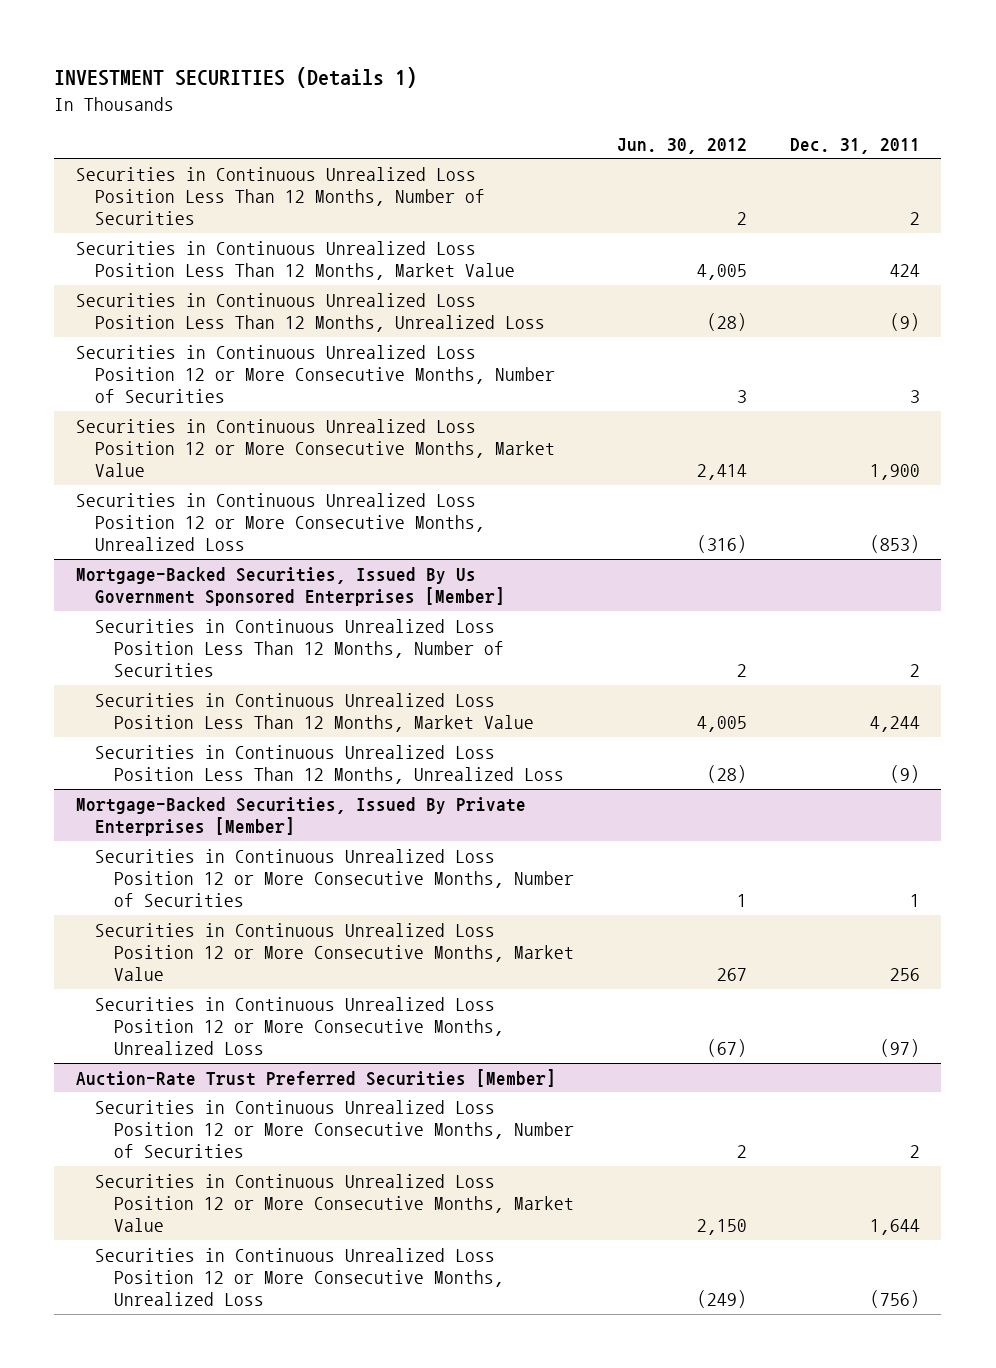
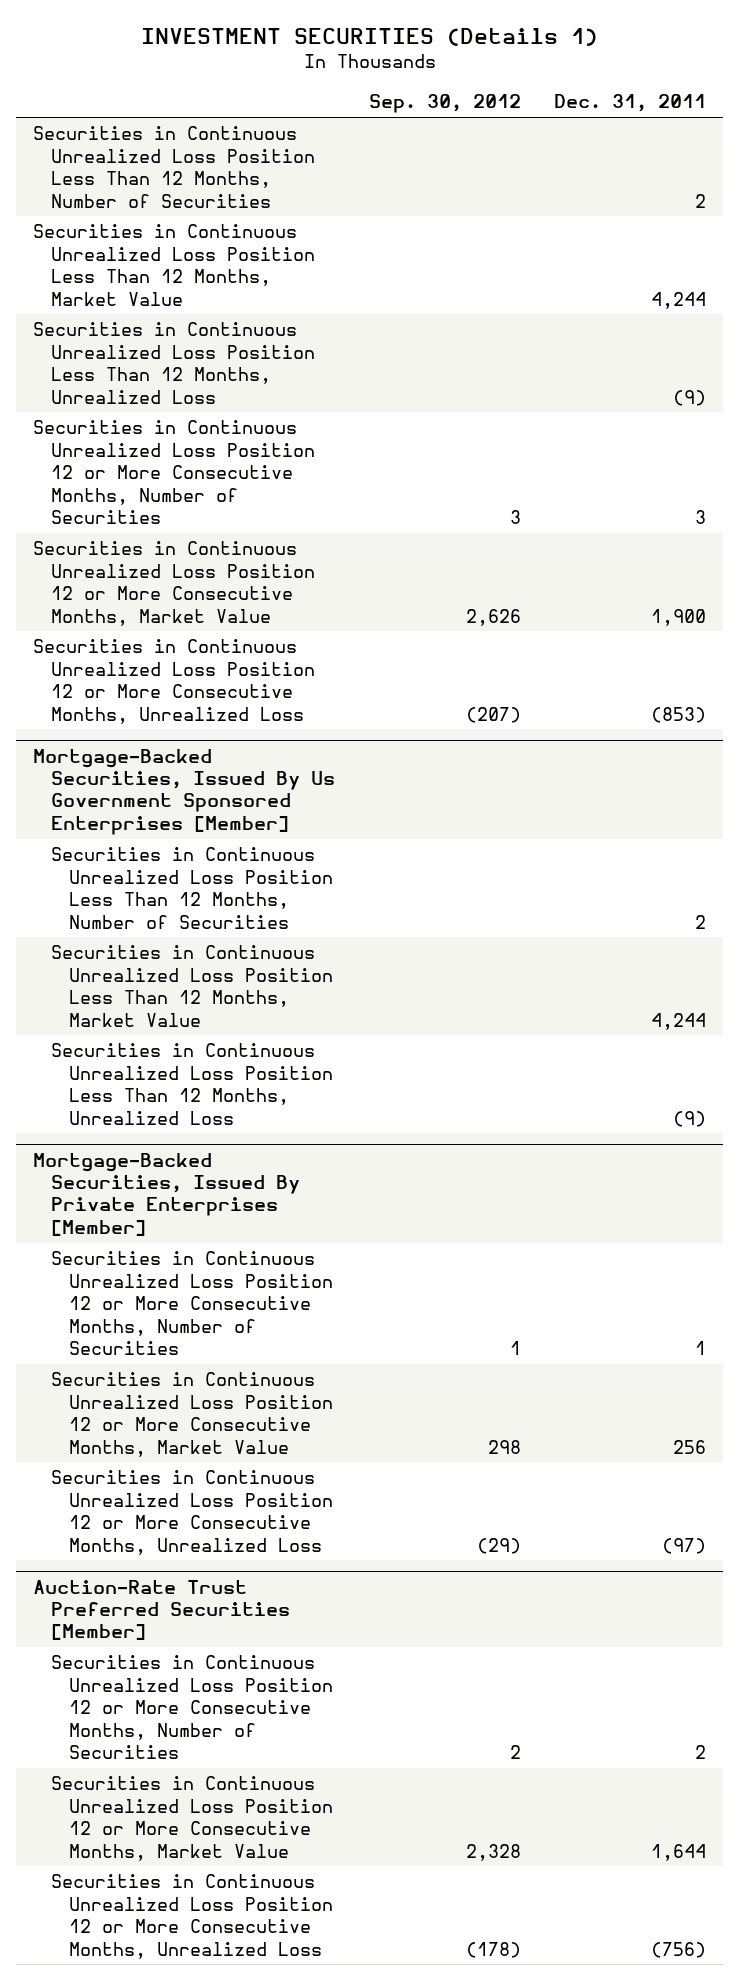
- | Jun. 30, 2012 | Dec. 31, 2011
+ | Sep. 30, 2012 | Dec. 31, 2011
- Securities in Continuous Unrealized Loss Position Less Than 12 Months, Market Value | 4,005 | 424
+ Securities in Continuous Unrealized Loss Position Less Than 12 Months, Market Value | | 4,244

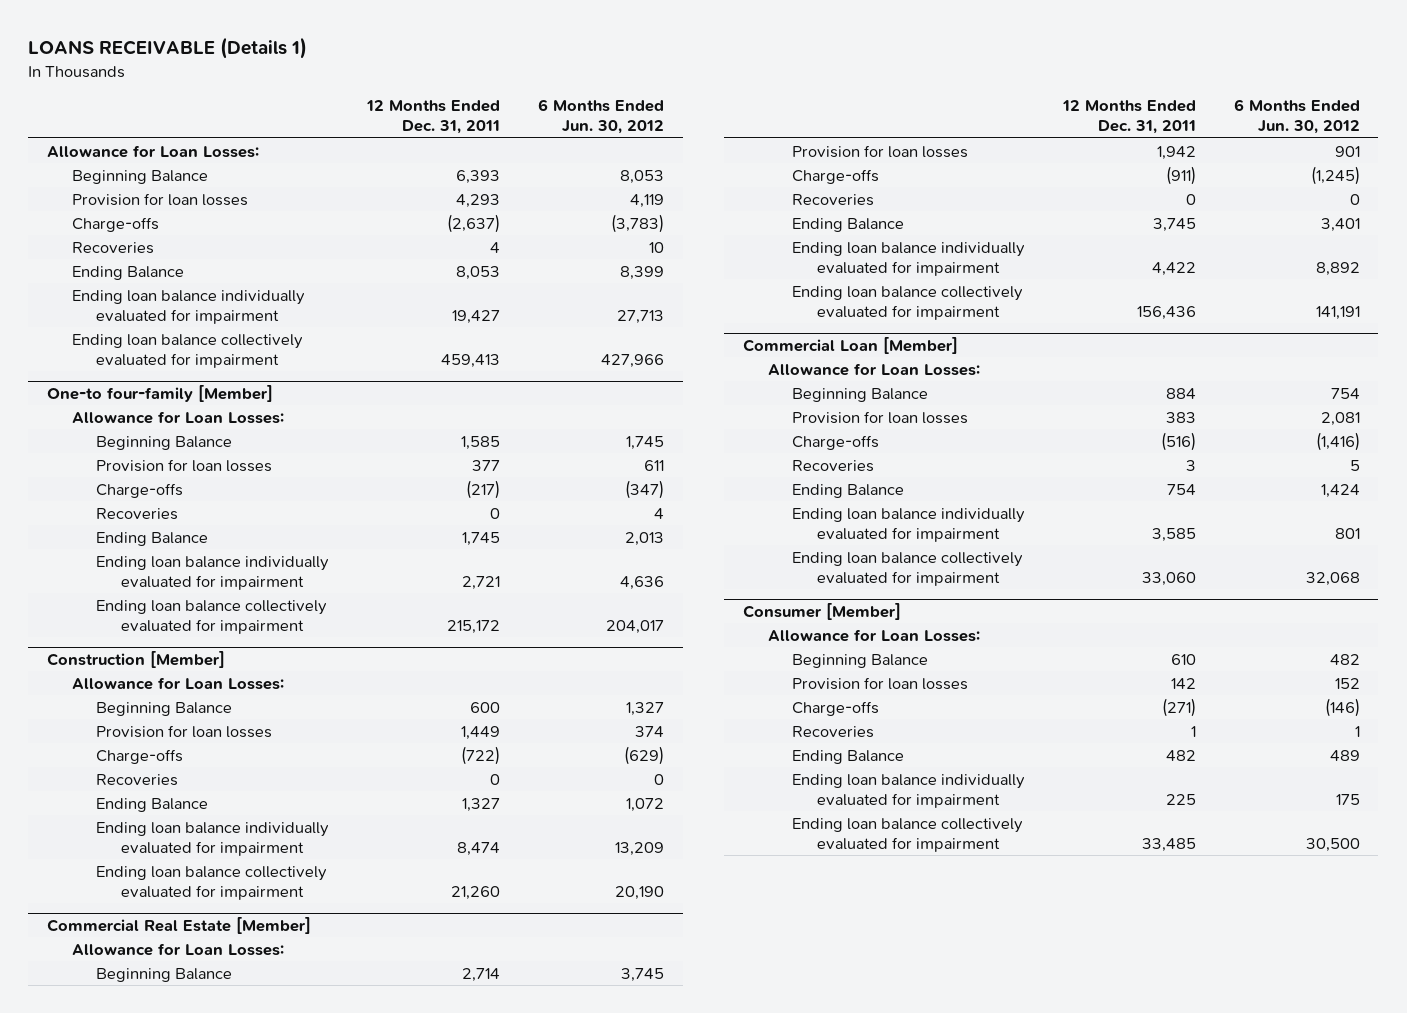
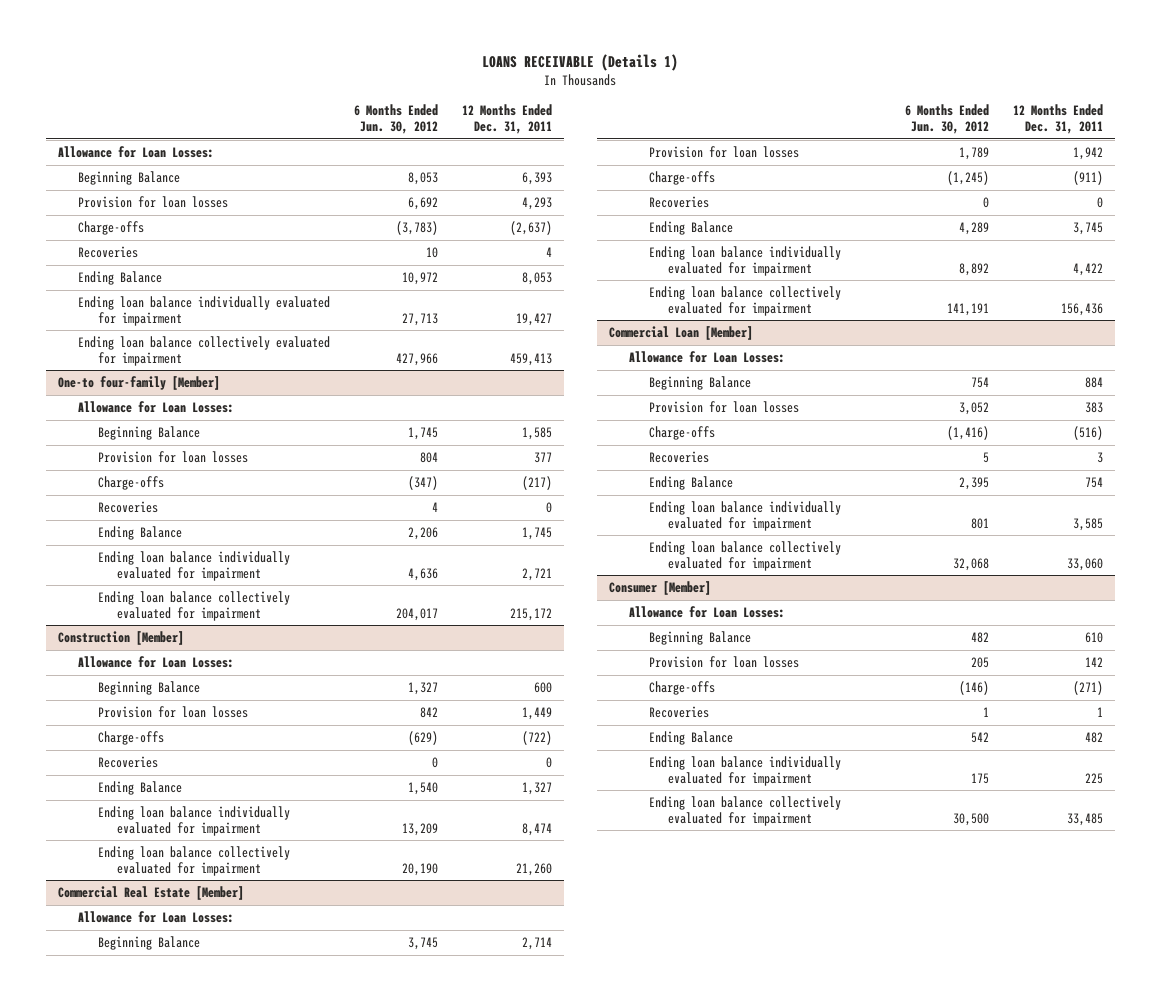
- | 12 Months Ended Dec. 31, 2011 | 6 Months Ended Jun. 30, 2012
+ | 6 Months Ended Jun. 30, 2012 | 12 Months Ended Dec. 31, 2011
- Provision for loan losses | 4,293 | 4,119
+ Provision for loan losses | 6,692 | 4,293
- Ending Balance | 8,053 | 8,399
+ Ending Balance | 10,972 | 8,053
@ One-to four-family [Member]
- Provision for loan losses | 377 | 611
+ Provision for loan losses | 804 | 377
- Ending Balance | 1,745 | 2,013
+ Ending Balance | 2,206 | 1,745
@ Construction [Member]
- Provision for loan losses | 1,449 | 374
+ Provision for loan losses | 842 | 1,449
- Ending Balance | 1,327 | 1,072
+ Ending Balance | 1,540 | 1,327
@ Commercial Real Estate [Member]
- Provision for loan losses | 1,942 | 901
+ Provision for loan losses | 1,789 | 1,942
- Ending Balance | 3,745 | 3,401
+ Ending Balance | 4,289 | 3,745
@ Commercial Loan [Member]
- Provision for loan losses | 383 | 2,081
+ Provision for loan losses | 3,052 | 383
- Ending Balance | 754 | 1,424
+ Ending Balance | 2,395 | 754
@ Consumer [Member]
- Provision for loan losses | 142 | 152
+ Provision for loan losses | 205 | 142
- Ending Balance | 482 | 489
+ Ending Balance | 542 | 482

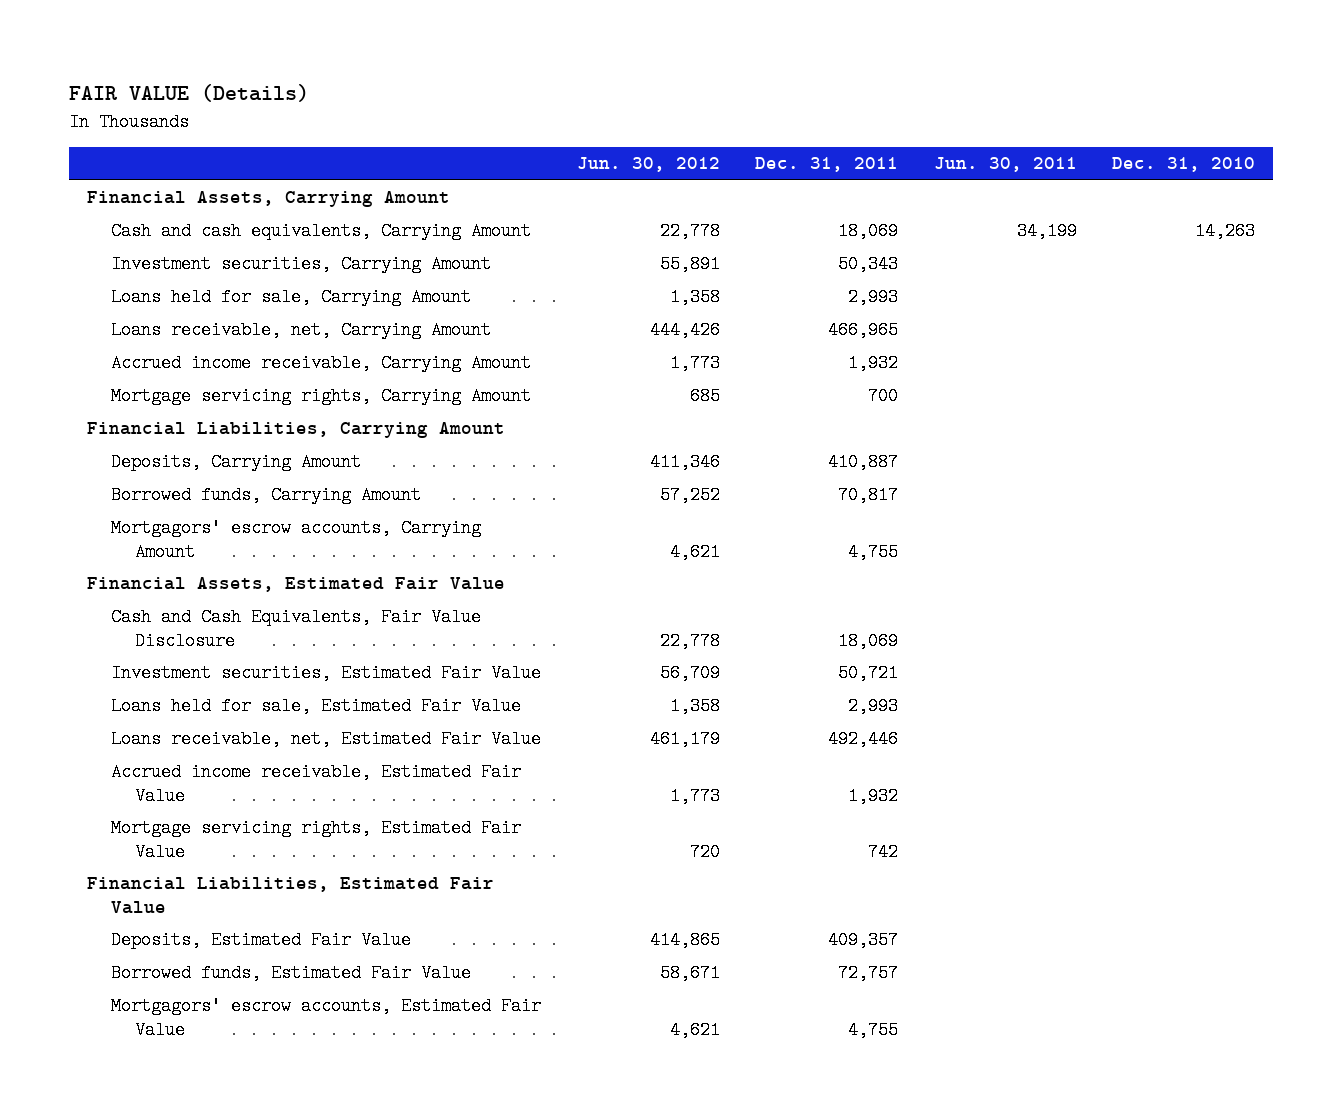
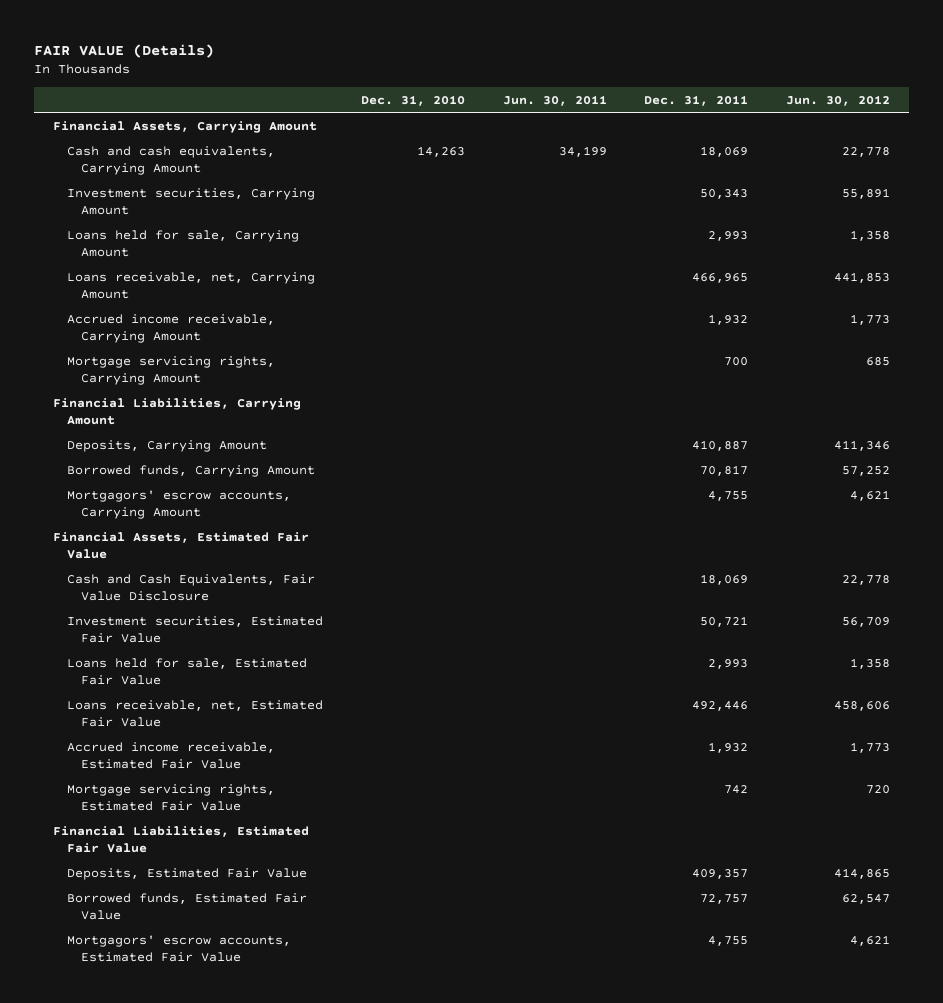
- | Jun. 30, 2012 | Dec. 31, 2011 | Jun. 30, 2011 | Dec. 31, 2010
+ | Dec. 31, 2010 | Jun. 30, 2011 | Dec. 31, 2011 | Jun. 30, 2012
- Loans receivable, net, Carrying Amount | 444,426 | 466,965 | |
+ Loans receivable, net, Carrying Amount | | | 466,965 | 441,853
- Loans receivable, net, Estimated Fair Value | 461,179 | 492,446 | |
+ Loans receivable, net, Estimated Fair Value | | | 492,446 | 458,606
- Borrowed funds, Estimated Fair Value | 58,671 | 72,757 | |
+ Borrowed funds, Estimated Fair Value | | | 72,757 | 62,547

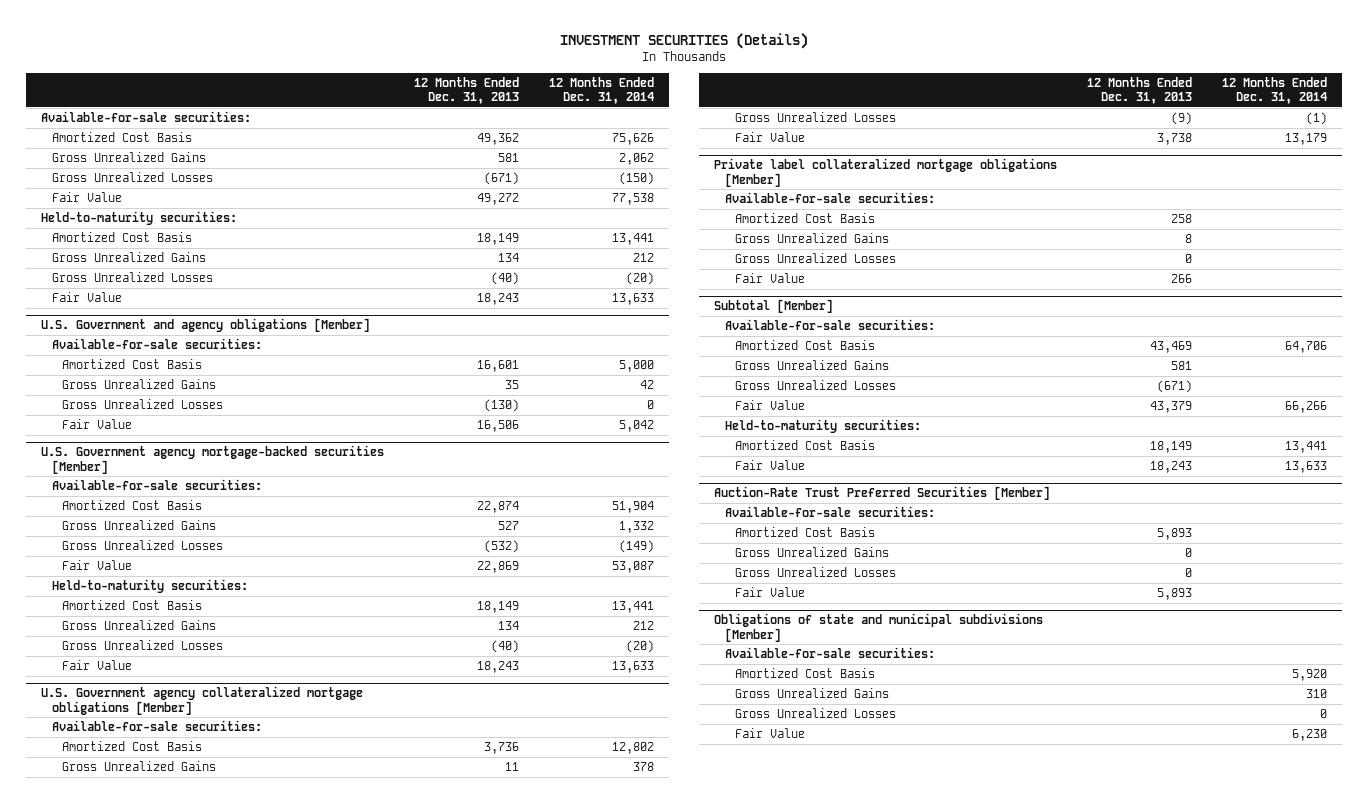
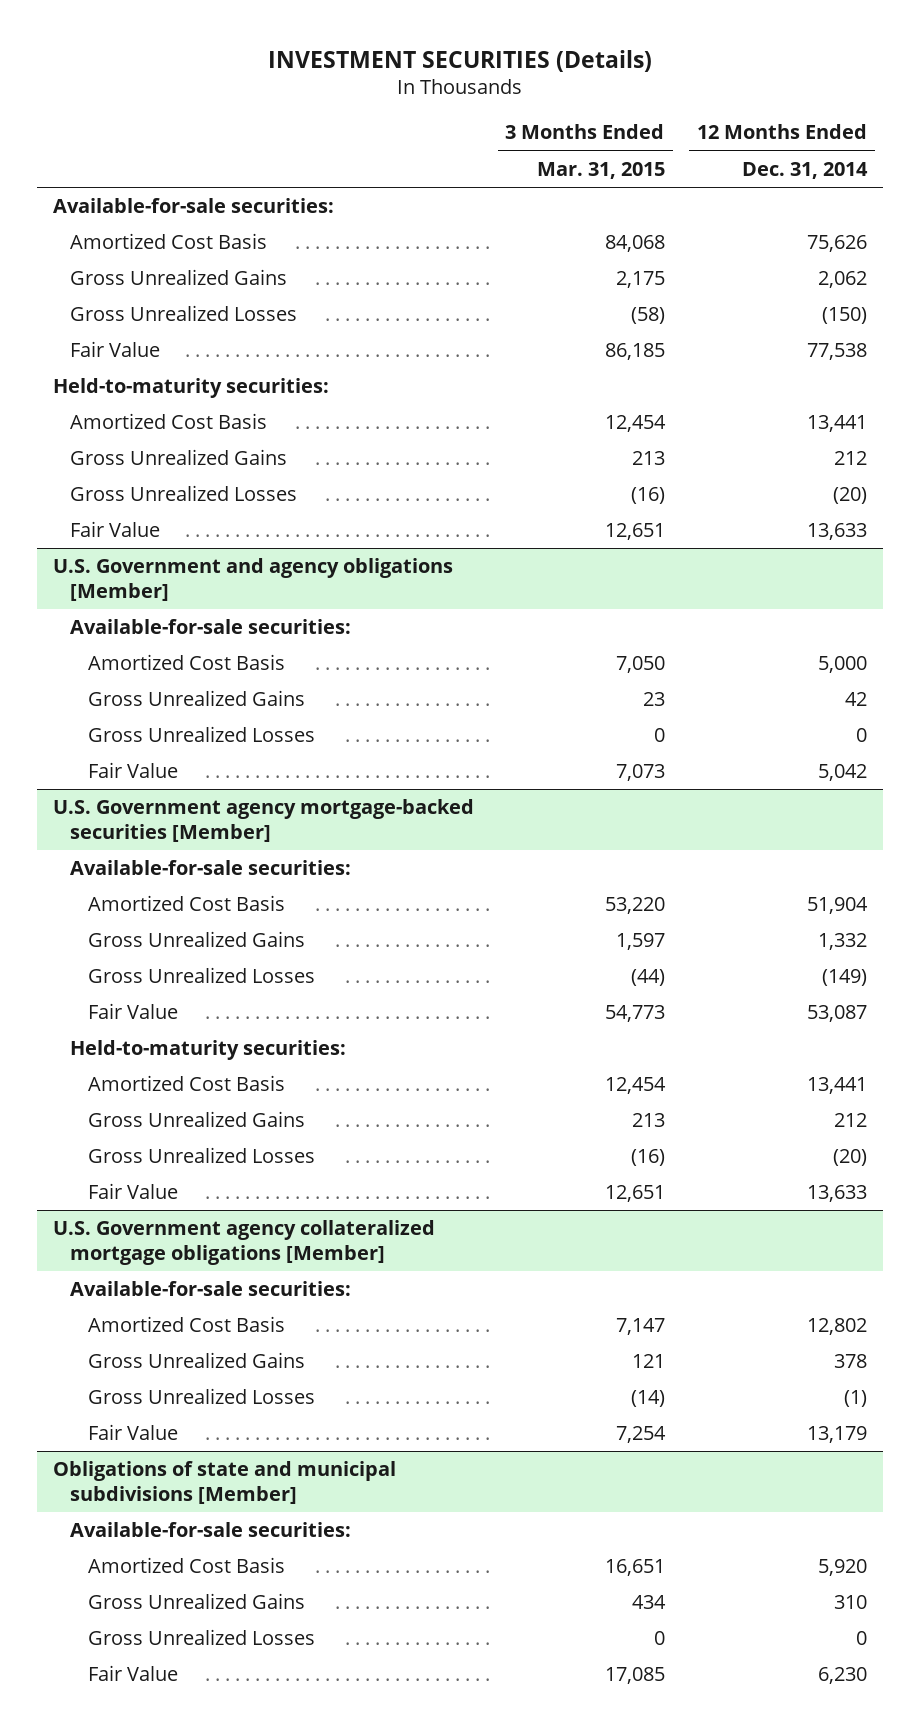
- | 12 Months Ended Dec. 31, 2013 | 12 Months Ended Dec. 31, 2014
+ | 3 Months Ended Mar. 31, 2015 | 12 Months Ended Dec. 31, 2014
- Private label collateralized mortgage obligations [Member]
- Available-for-sale securities:
- Amortized Cost Basis | 258 |
- Gross Unrealized Gains | 8 |
- Gross Unrealized Losses | 0 |
- Fair Value | 266 |
- Subtotal [Member]
- Available-for-sale securities:
- Amortized Cost Basis | 43,469 | 64,706
- Gross Unrealized Gains | 581 |
- Gross Unrealized Losses | (671) |
- Fair Value | 43,379 | 66,266
- Held-to-maturity securities:
- Amortized Cost Basis | 18,149 | 13,441
- Fair Value | 18,243 | 13,633
- Auction-Rate Trust Preferred Securities [Member]
- Available-for-sale securities:
- Amortized Cost Basis | 5,893 |
- Gross Unrealized Gains | 0 |
- Gross Unrealized Losses | 0 |
- Fair Value | 5,893 |

